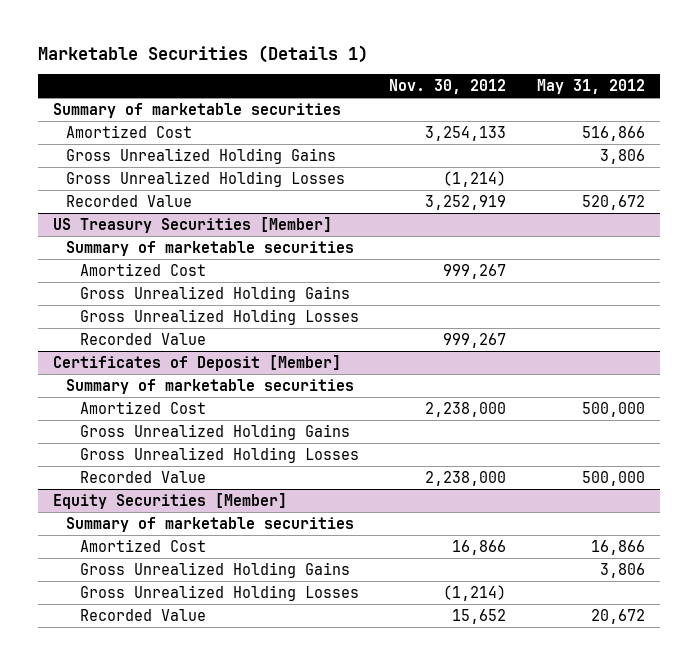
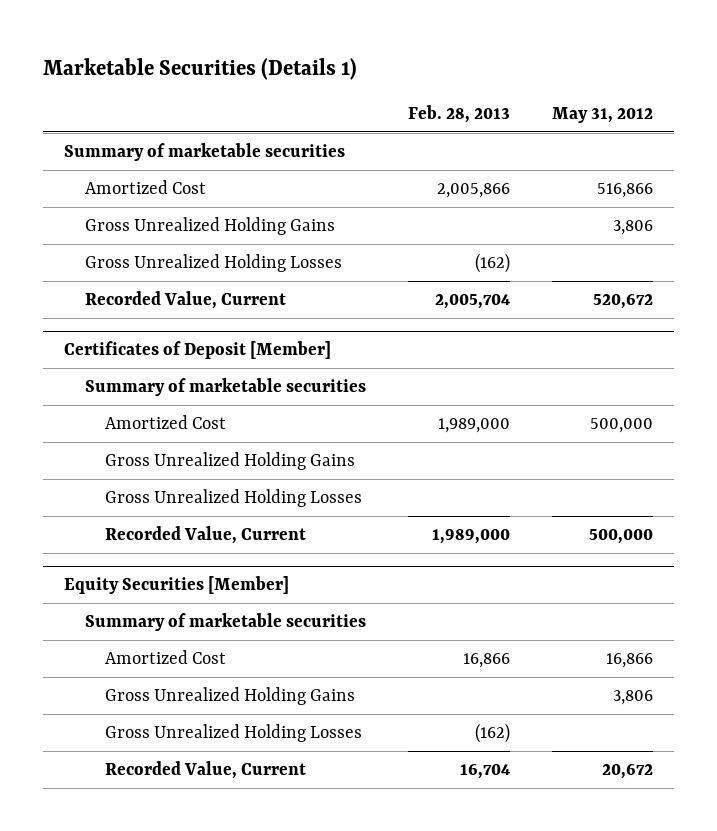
- | Nov. 30, 2012 | May 31, 2012
+ | Feb. 28, 2013 | May 31, 2012
- Recorded Value | 3,252,919 | 520,672
- US Treasury Securities [Member]
- Summary of marketable securities
- Amortized Cost | 999,267 |
- Gross Unrealized Holding Gains
- Gross Unrealized Holding Losses
- Recorded Value | 999,267 |
+ Recorded Value, Current | 2,005,704 | 520,672
@ Certificates of Deposit [Member]
- Recorded Value | 2,238,000 | 500,000
+ Recorded Value, Current | 1,989,000 | 500,000
@ Equity Securities [Member]
- Recorded Value | 15,652 | 20,672
+ Recorded Value, Current | 16,704 | 20,672

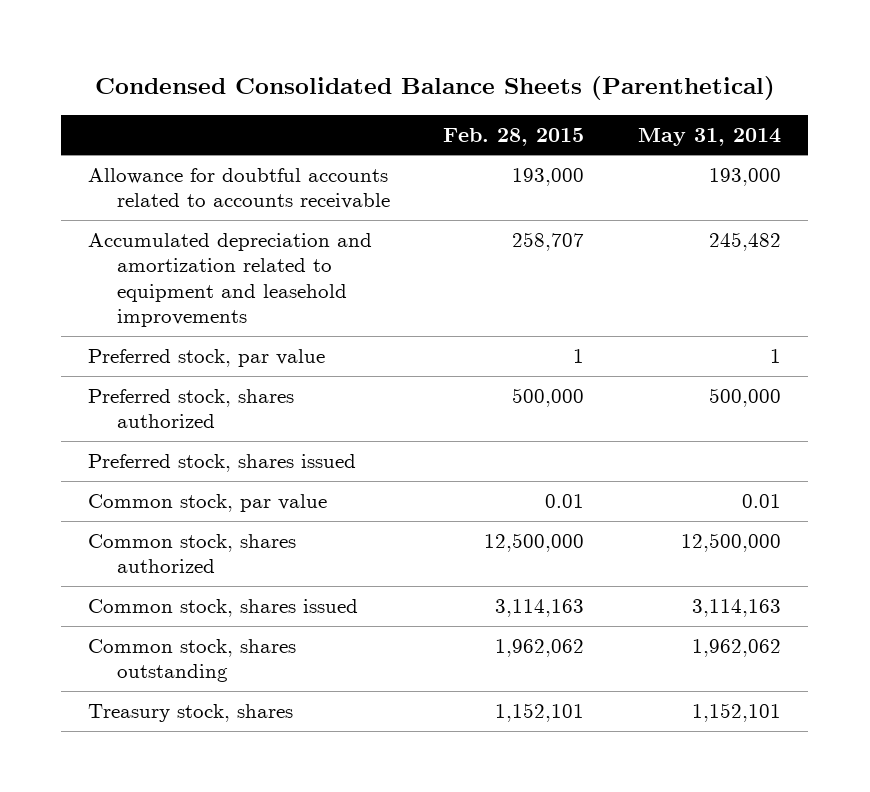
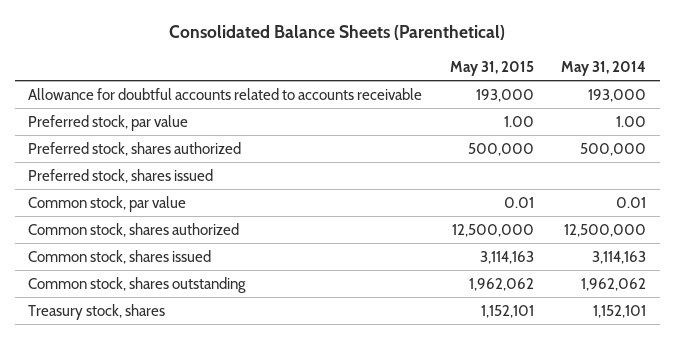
- Condensed Consolidated Balance Sheets (Parenthetical)
+ Consolidated Balance Sheets (Parenthetical)
- | Feb. 28, 2015 | May 31, 2014
+ | May 31, 2015 | May 31, 2014
- Accumulated depreciation and amortization related to equipment and leasehold improvements | 258,707 | 245,482
- Preferred stock, par value | 1 | 1
+ Preferred stock, par value | 1.00 | 1.00

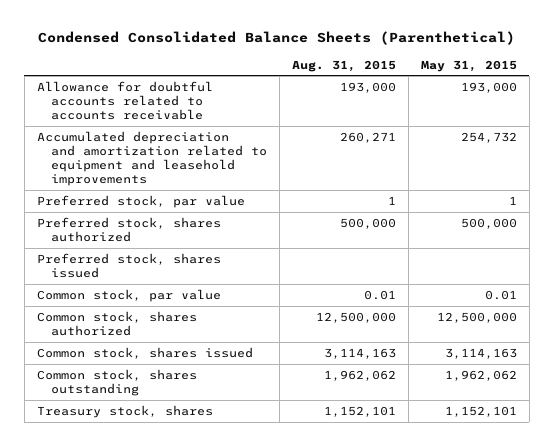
- Consolidated Balance Sheets (Parenthetical)
+ Condensed Consolidated Balance Sheets (Parenthetical)
- | May 31, 2015 | May 31, 2014
+ | Aug. 31, 2015 | May 31, 2015
- Preferred stock, par value | 1.00 | 1.00
+ Accumulated depreciation and amortization related to equipment and leasehold improvements | 260,271 | 254,732
+ Preferred stock, par value | 1 | 1

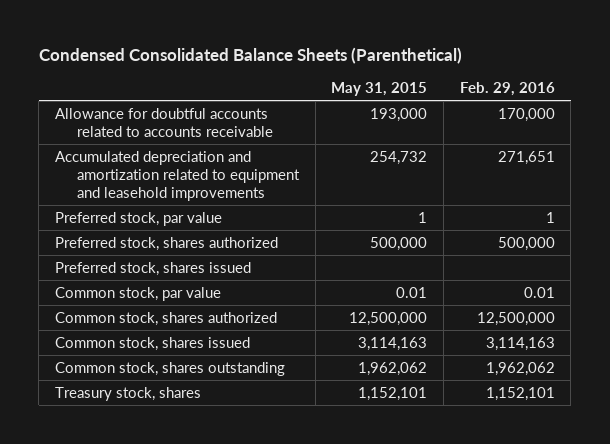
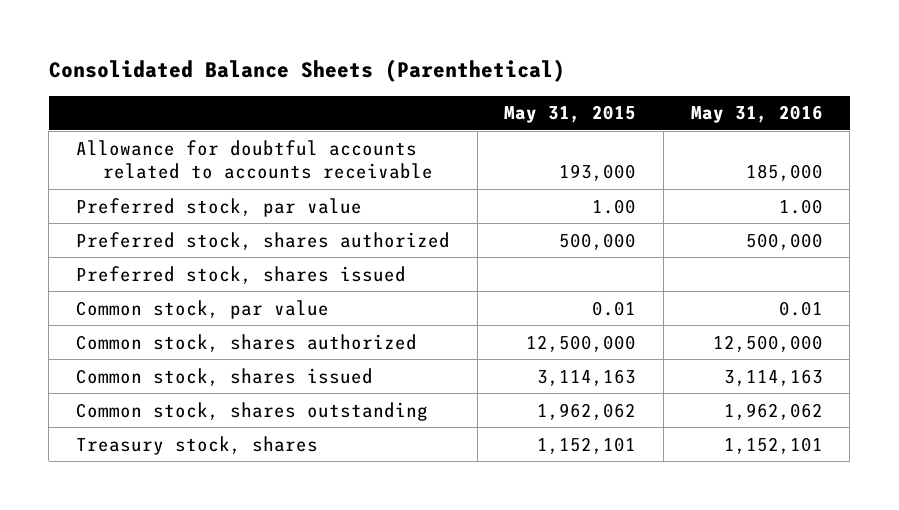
- Condensed Consolidated Balance Sheets (Parenthetical)
+ Consolidated Balance Sheets (Parenthetical)
- | May 31, 2015 | Feb. 29, 2016
+ | May 31, 2015 | May 31, 2016
- Accumulated depreciation and amortization related to equipment and leasehold improvements | 254,732 | 271,651
- Preferred stock, par value | 1 | 1
+ Preferred stock, par value | 1.00 | 1.00

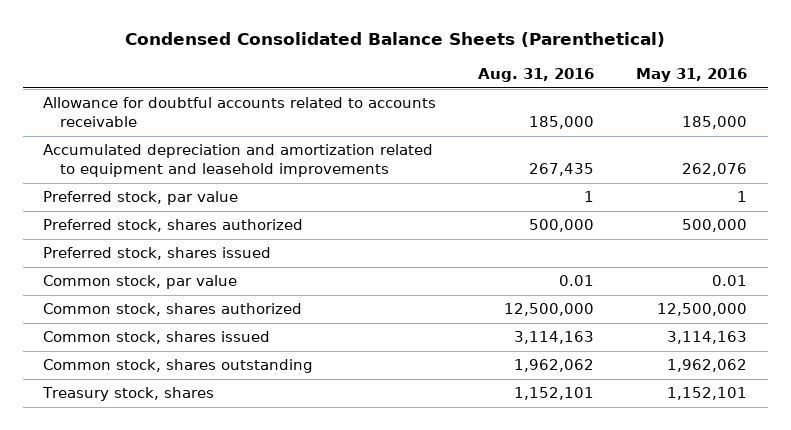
- Consolidated Balance Sheets (Parenthetical)
+ Condensed Consolidated Balance Sheets (Parenthetical)
- | May 31, 2015 | May 31, 2016
+ | Aug. 31, 2016 | May 31, 2016
- Preferred stock, par value | 1.00 | 1.00
+ Accumulated depreciation and amortization related to equipment and leasehold improvements | 267,435 | 262,076
+ Preferred stock, par value | 1 | 1

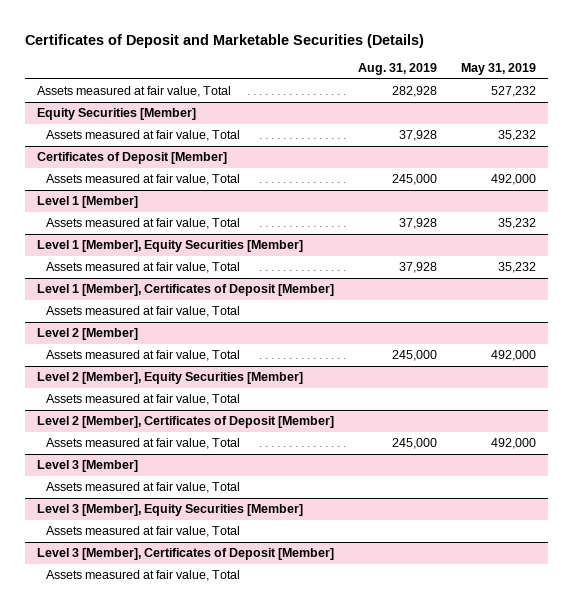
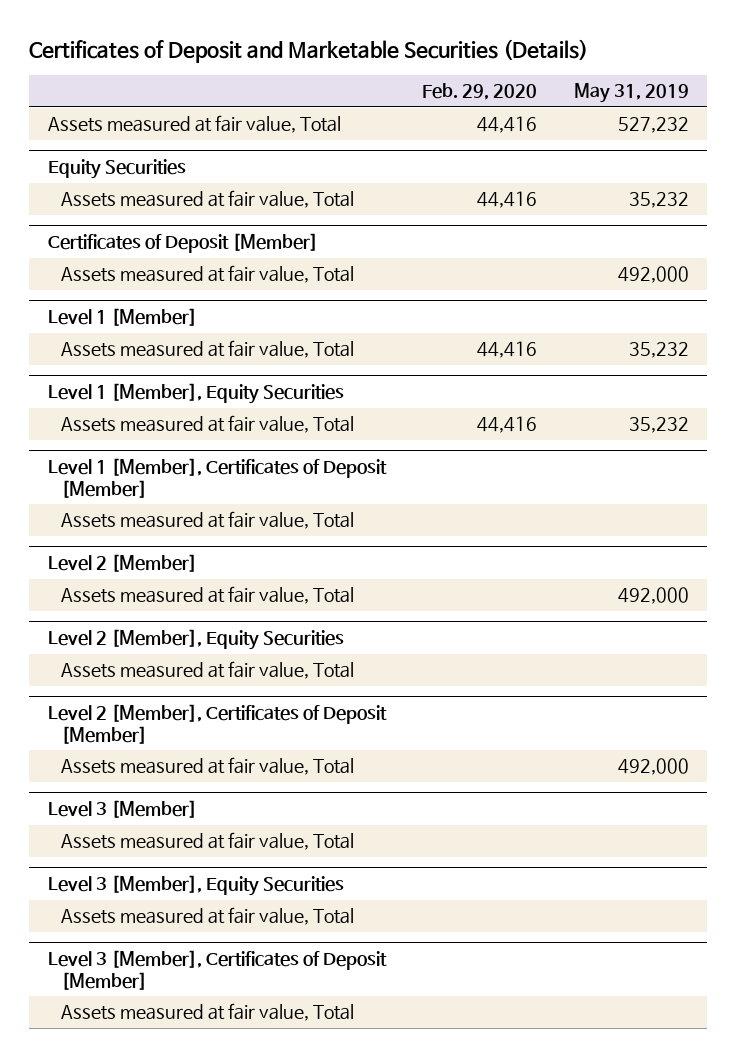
- | Aug. 31, 2019 | May 31, 2019
+ | Feb. 29, 2020 | May 31, 2019
- Equity Securities [Member]
+ Equity Securities
- Level 1 [Member], Equity Securities [Member]
+ Level 1 [Member], Equity Securities
- Level 2 [Member], Equity Securities [Member]
+ Level 2 [Member], Equity Securities
- Level 3 [Member], Equity Securities [Member]
+ Level 3 [Member], Equity Securities

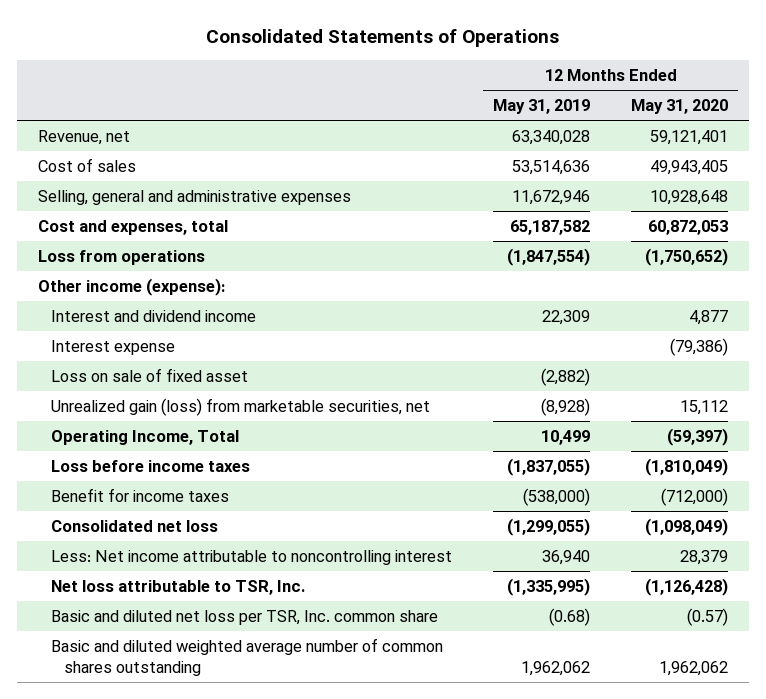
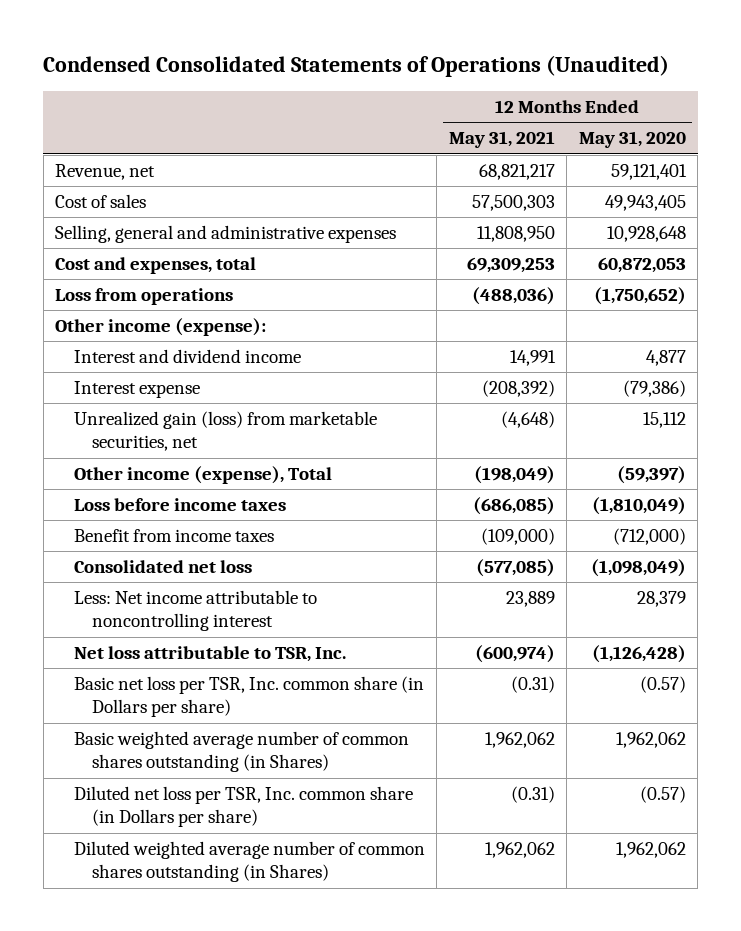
- Consolidated Statements of Operations
+ Condensed Consolidated Statements of Operations (Unaudited)
- | 12 Months Ended May 31, 2019 | 12 Months Ended May 31, 2020
+ | 12 Months Ended May 31, 2021 | 12 Months Ended May 31, 2020
- Loss on sale of fixed asset | (2,882) |
- Operating Income, Total | 10,499 | (59,397)
+ Other income (expense), Total | (198,049) | (59,397)
- Benefit for income taxes | (538,000) | (712,000)
+ Benefit from income taxes | (109,000) | (712,000)
- Basic and diluted net loss per TSR, Inc. common share | (0.68) | (0.57)
- Basic and diluted weighted average number of common shares outstanding | 1,962,062 | 1,962,062
+ Basic net loss per TSR, Inc. common share (in Dollars per share) | (0.31) | (0.57)
+ Basic weighted average number of common shares outstanding (in Shares) | 1,962,062 | 1,962,062
+ Diluted net loss per TSR, Inc. common share (in Dollars per share) | (0.31) | (0.57)
+ Diluted weighted average number of common shares outstanding (in Shares) | 1,962,062 | 1,962,062

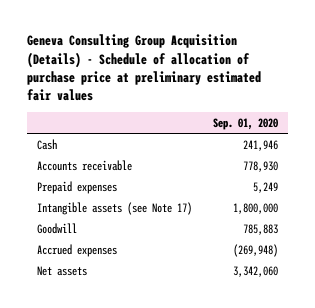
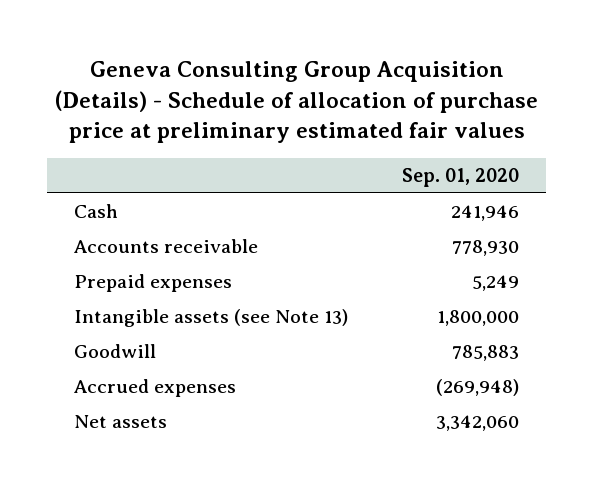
- Intangible assets (see Note 17) | 1,800,000
+ Intangible assets (see Note 13) | 1,800,000

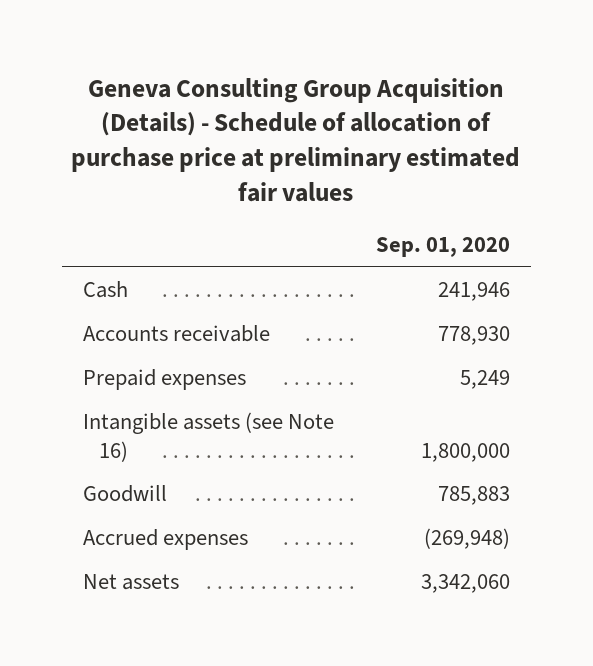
- Intangible assets (see Note 13) | 1,800,000
+ Intangible assets (see Note 16) | 1,800,000

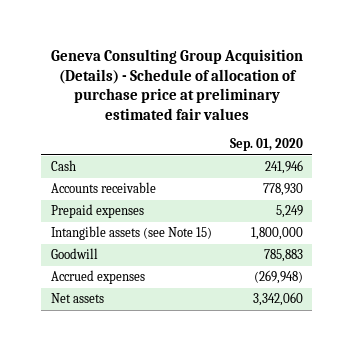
- Intangible assets (see Note 16) | 1,800,000
+ Intangible assets (see Note 15) | 1,800,000

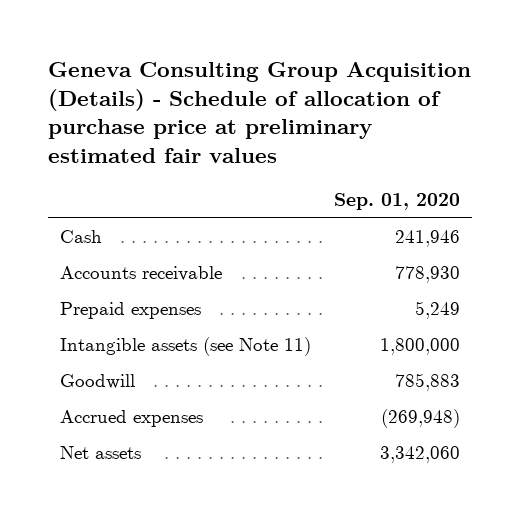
- Intangible assets (see Note 15) | 1,800,000
+ Intangible assets (see Note 11) | 1,800,000

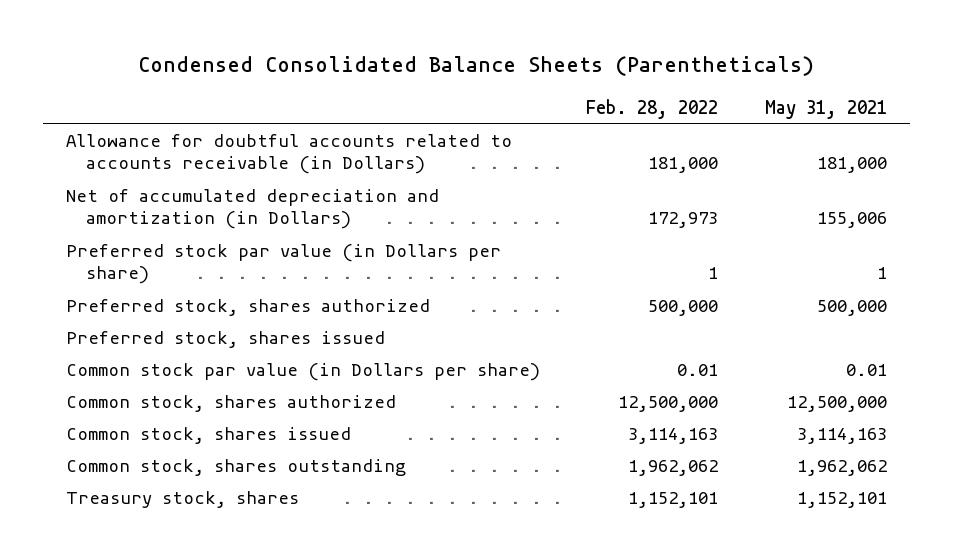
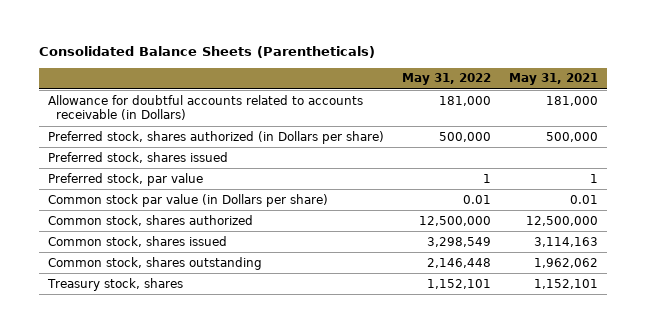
- Condensed Consolidated Balance Sheets (Parentheticals)
+ Consolidated Balance Sheets (Parentheticals)
- | Feb. 28, 2022 | May 31, 2021
+ | May 31, 2022 | May 31, 2021
- Net of accumulated depreciation and amortization (in Dollars) | 172,973 | 155,006
- Preferred stock par value (in Dollars per share) | 1 | 1
- Preferred stock, shares authorized | 500,000 | 500,000
+ Preferred stock, shares authorized (in Dollars per share) | 500,000 | 500,000
+ Preferred stock, par value | 1 | 1

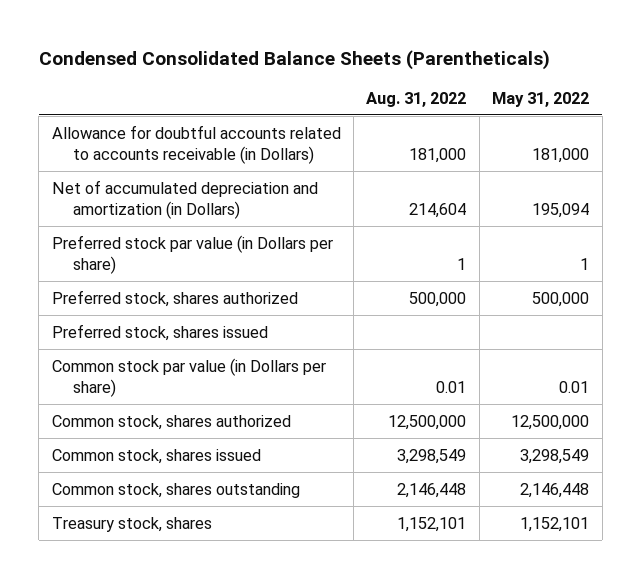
- Consolidated Balance Sheets (Parentheticals)
+ Condensed Consolidated Balance Sheets (Parentheticals)
- | May 31, 2022 | May 31, 2021
+ | Aug. 31, 2022 | May 31, 2022
- Preferred stock, shares authorized (in Dollars per share) | 500,000 | 500,000
+ Net of accumulated depreciation and amortization (in Dollars) | 214,604 | 195,094
+ Preferred stock par value (in Dollars per share) | 1 | 1
+ Preferred stock, shares authorized | 500,000 | 500,000
- Preferred stock, par value | 1 | 1

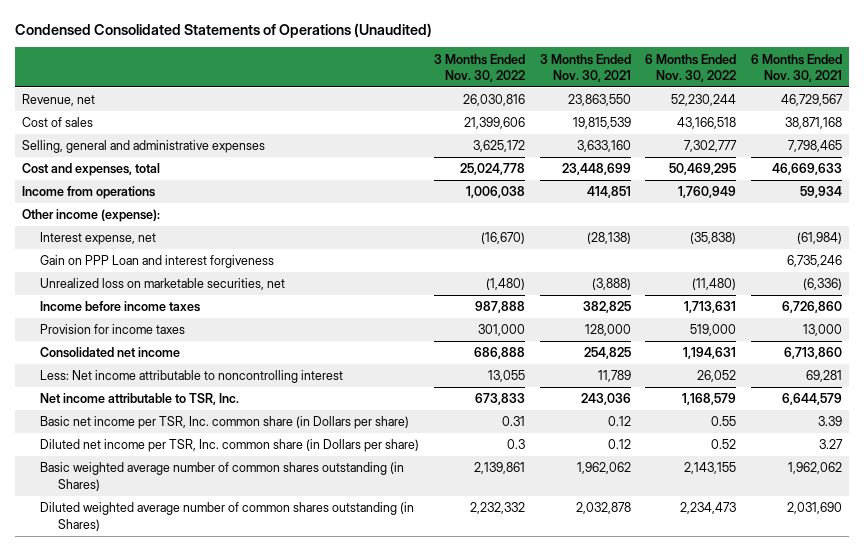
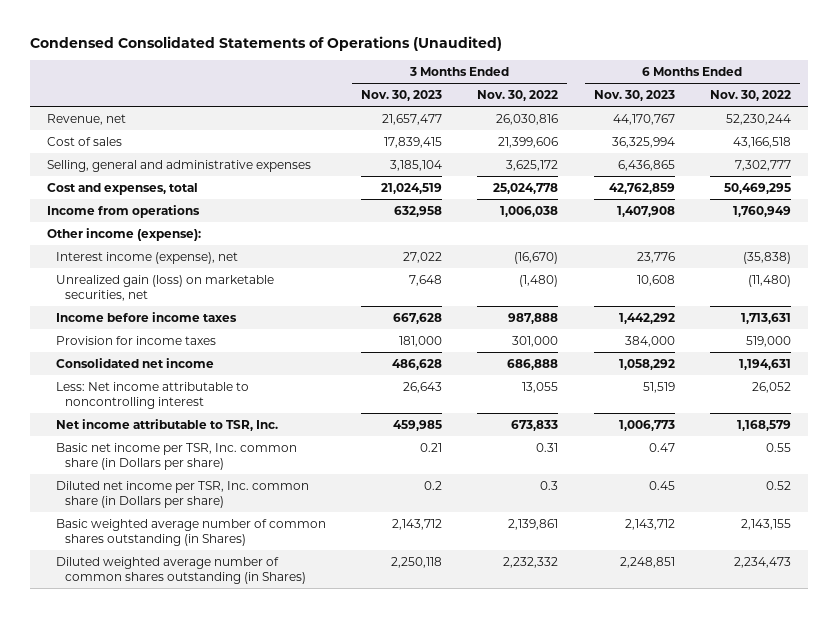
- | 3 Months Ended Nov. 30, 2022 | 3 Months Ended Nov. 30, 2021 | 6 Months Ended Nov. 30, 2022 | 6 Months Ended Nov. 30, 2021
+ | 3 Months Ended Nov. 30, 2023 | 3 Months Ended Nov. 30, 2022 | 6 Months Ended Nov. 30, 2023 | 6 Months Ended Nov. 30, 2022
- Interest expense, net | (16,670) | (28,138) | (35,838) | (61,984)
- Gain on PPP Loan and interest forgiveness | | | | 6,735,246
- Unrealized loss on marketable securities, net | (1,480) | (3,888) | (11,480) | (6,336)
+ Interest income (expense), net | 27,022 | (16,670) | 23,776 | (35,838)
+ Unrealized gain (loss) on marketable securities, net | 7,648 | (1,480) | 10,608 | (11,480)

